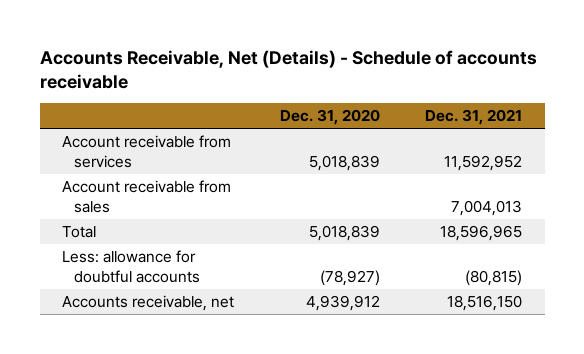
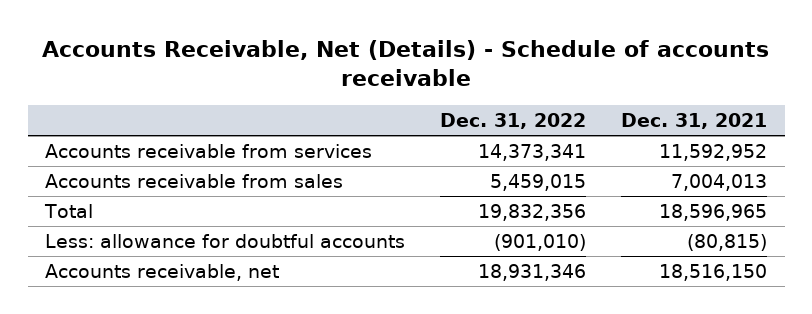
- | Dec. 31, 2020 | Dec. 31, 2021
+ | Dec. 31, 2022 | Dec. 31, 2021
- Account receivable from services | 5,018,839 | 11,592,952
- Account receivable from sales | | 7,004,013
+ Accounts receivable from services | 14,373,341 | 11,592,952
+ Accounts receivable from sales | 5,459,015 | 7,004,013

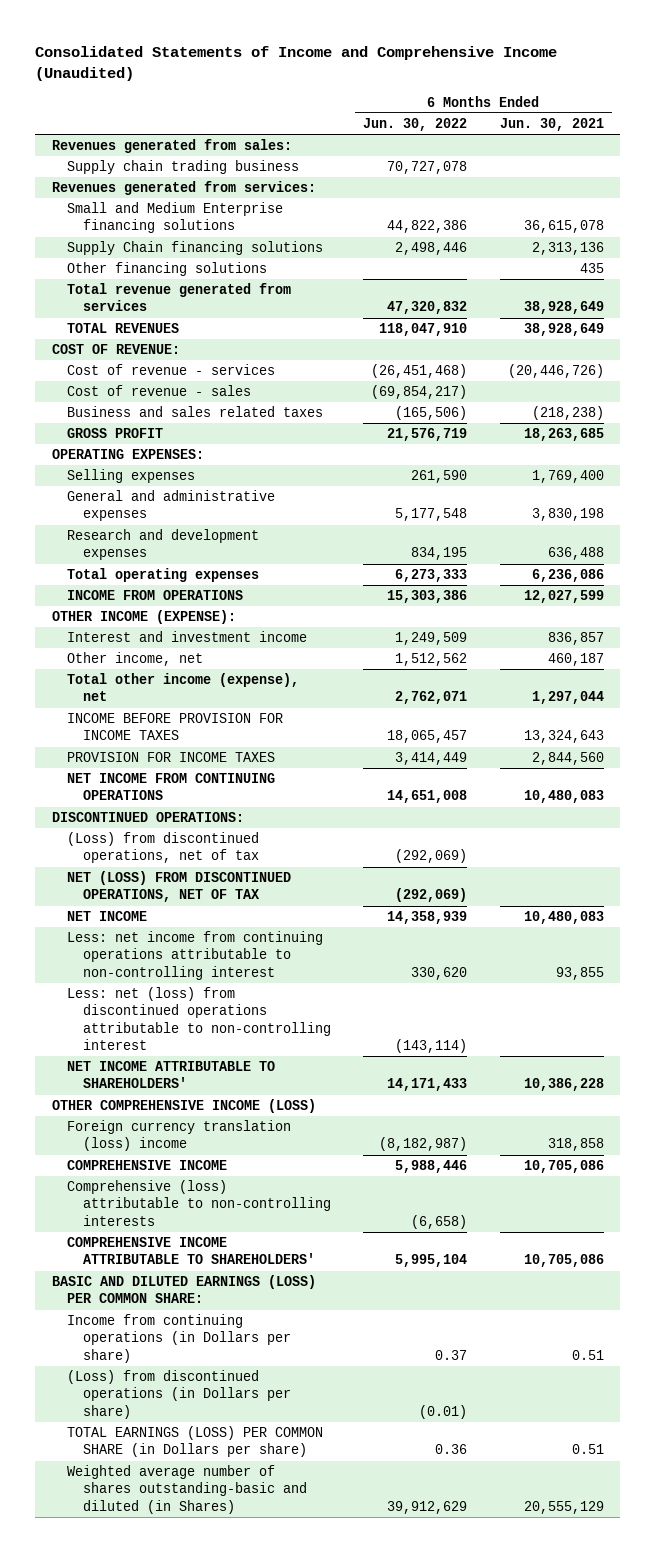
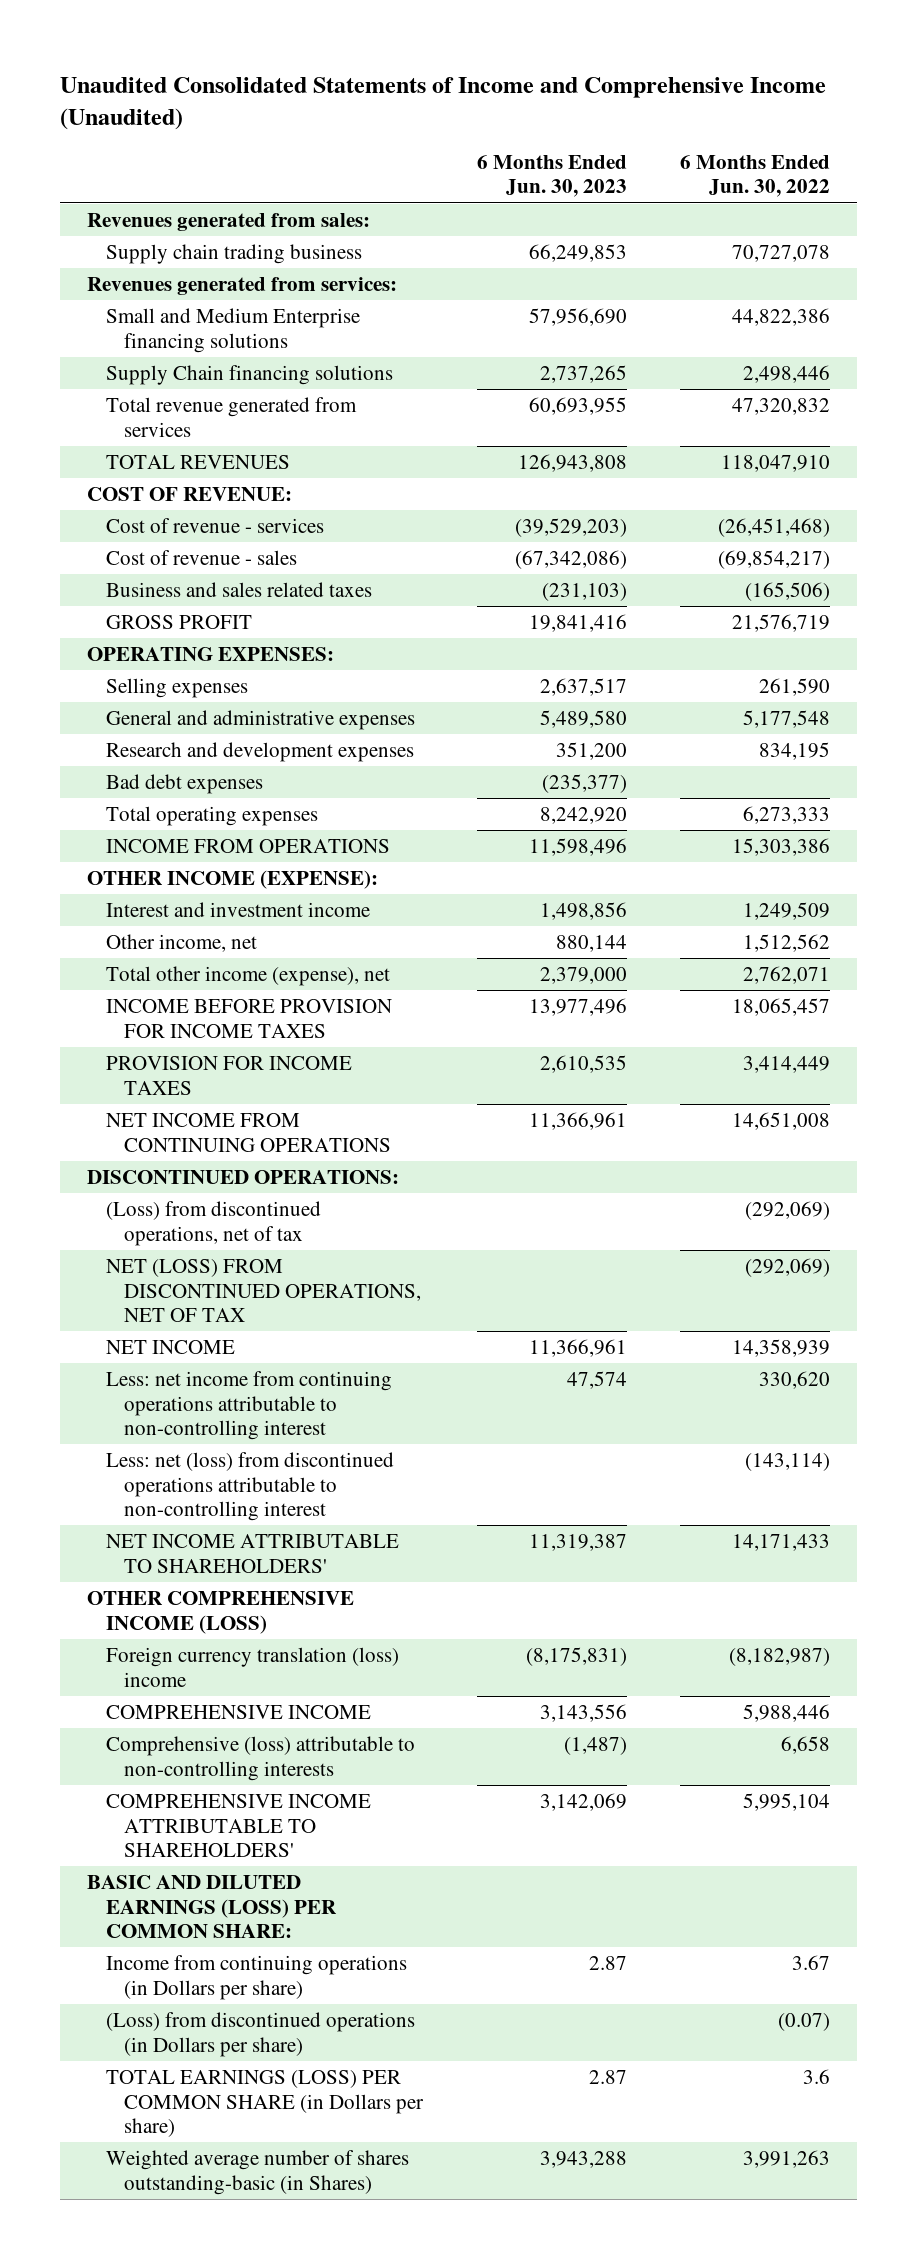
- Consolidated Statements of Income and Comprehensive Income (Unaudited)
+ Unaudited Consolidated Statements of Income and Comprehensive Income (Unaudited)
- | 6 Months Ended Jun. 30, 2022 | 6 Months Ended Jun. 30, 2021
+ | 6 Months Ended Jun. 30, 2023 | 6 Months Ended Jun. 30, 2022
- Other financing solutions | | 435
+ Bad debt expenses | (235,377) |
- Comprehensive (loss) attributable to non-controlling interests | (6,658) |
+ Comprehensive (loss) attributable to non-controlling interests | (1,487) | 6,658
- Income from continuing operations (in Dollars per share) | 0.37 | 0.51
- (Loss) from discontinued operations (in Dollars per share) | (0.01) |
- TOTAL EARNINGS (LOSS) PER COMMON SHARE (in Dollars per share) | 0.36 | 0.51
- Weighted average number of shares outstanding-basic and diluted (in Shares) | 39,912,629 | 20,555,129
+ Income from continuing operations (in Dollars per share) | 2.87 | 3.67
+ (Loss) from discontinued operations (in Dollars per share) | | (0.07)
+ TOTAL EARNINGS (LOSS) PER COMMON SHARE (in Dollars per share) | 2.87 | 3.6
+ Weighted average number of shares outstanding-basic (in Shares) | 3,943,288 | 3,991,263

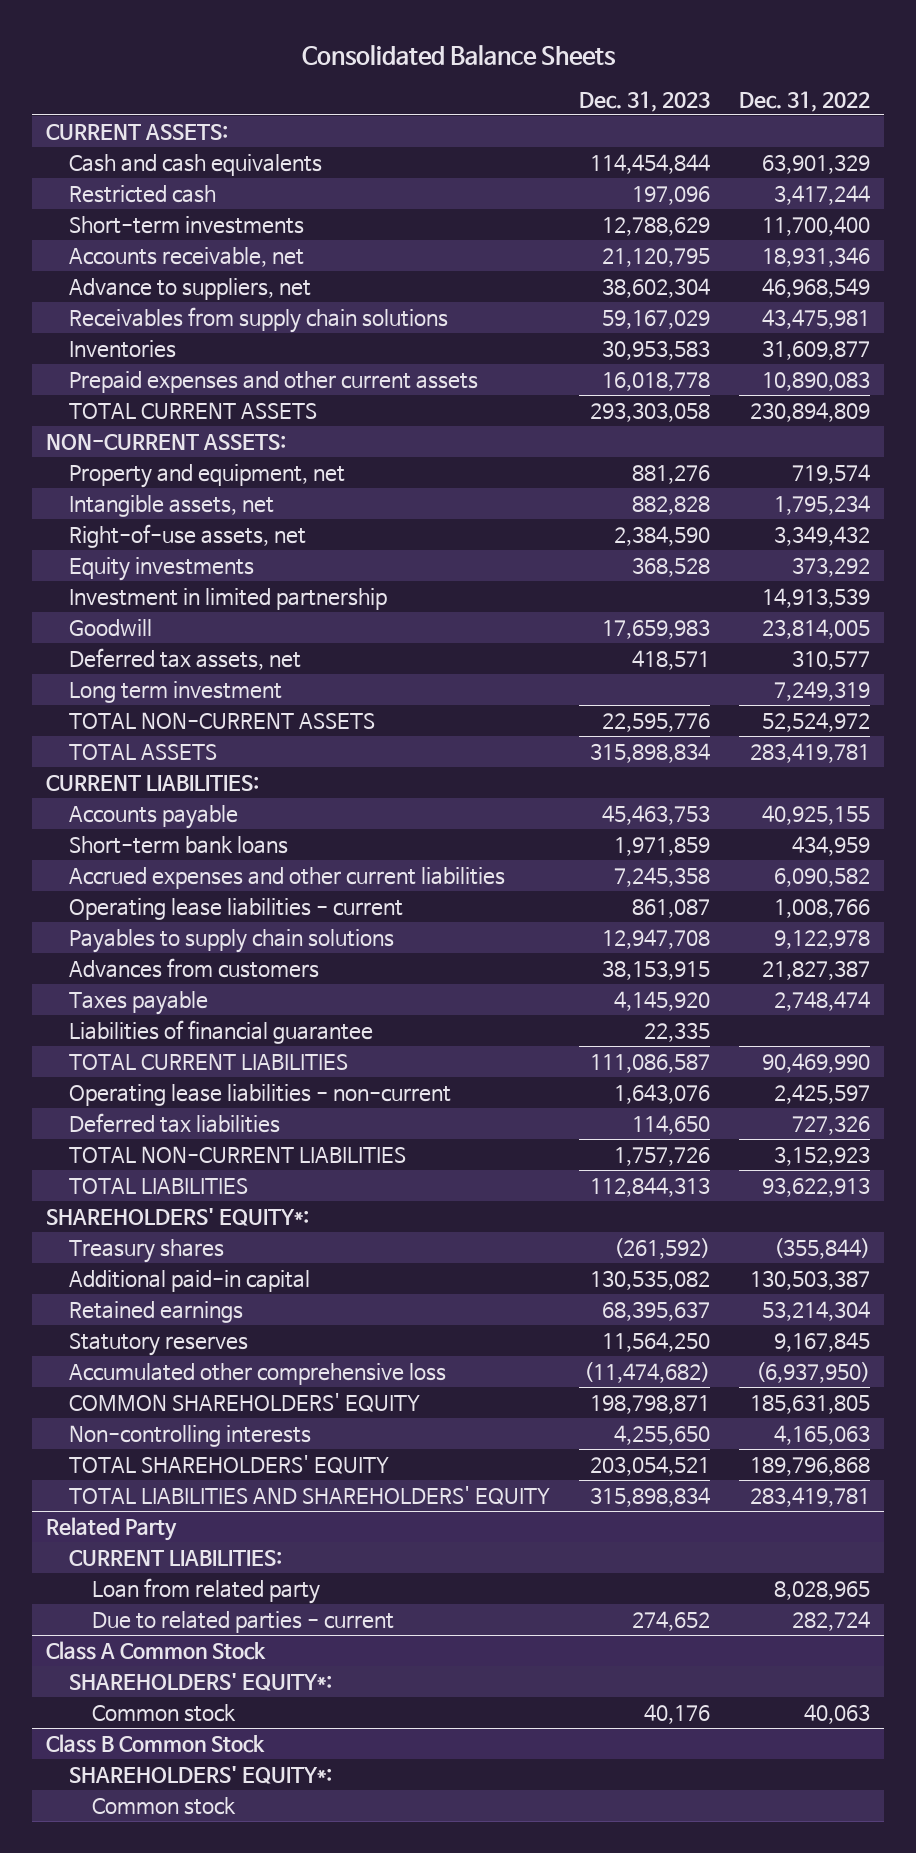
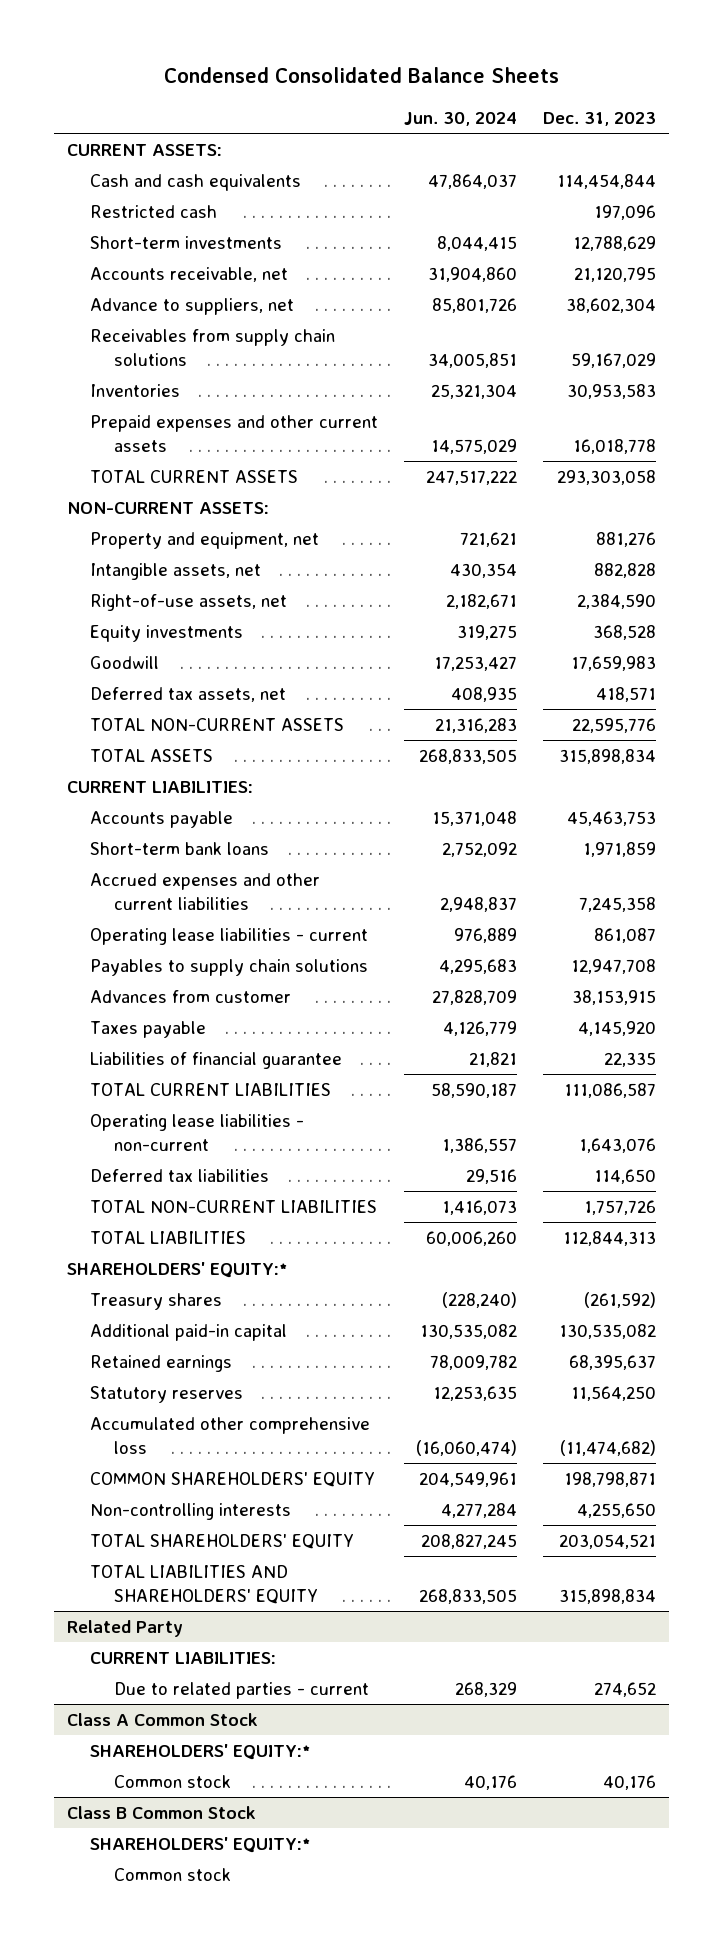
- Consolidated Balance Sheets
+ Condensed Consolidated Balance Sheets
- | Dec. 31, 2023 | Dec. 31, 2022
+ | Jun. 30, 2024 | Dec. 31, 2023
- Investment in limited partnership | | 14,913,539
- Long term investment | | 7,249,319
- Advances from customers | 38,153,915 | 21,827,387
+ Advances from customer | 27,828,709 | 38,153,915
- SHAREHOLDERS' EQUITY*:
+ SHAREHOLDERS' EQUITY:*
@ Related Party
- Loan from related party | | 8,028,965
@ Class A Common Stock
- SHAREHOLDERS' EQUITY*:
+ SHAREHOLDERS' EQUITY:*
@ Class B Common Stock
- SHAREHOLDERS' EQUITY*:
+ SHAREHOLDERS' EQUITY:*

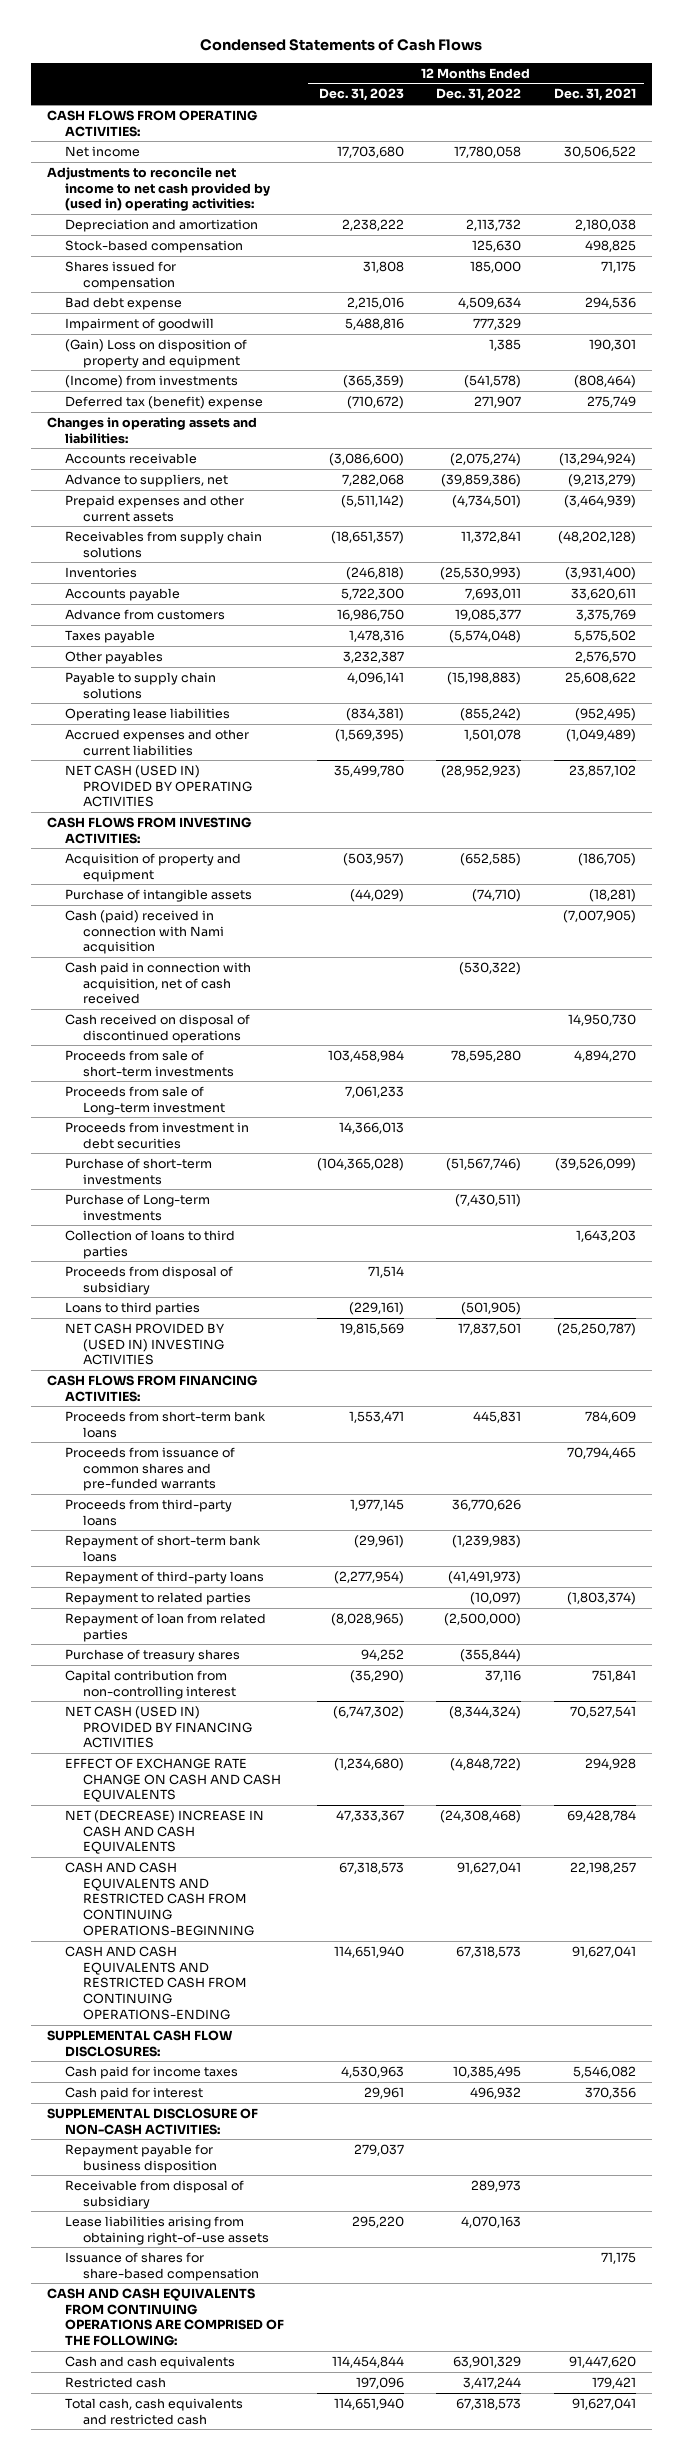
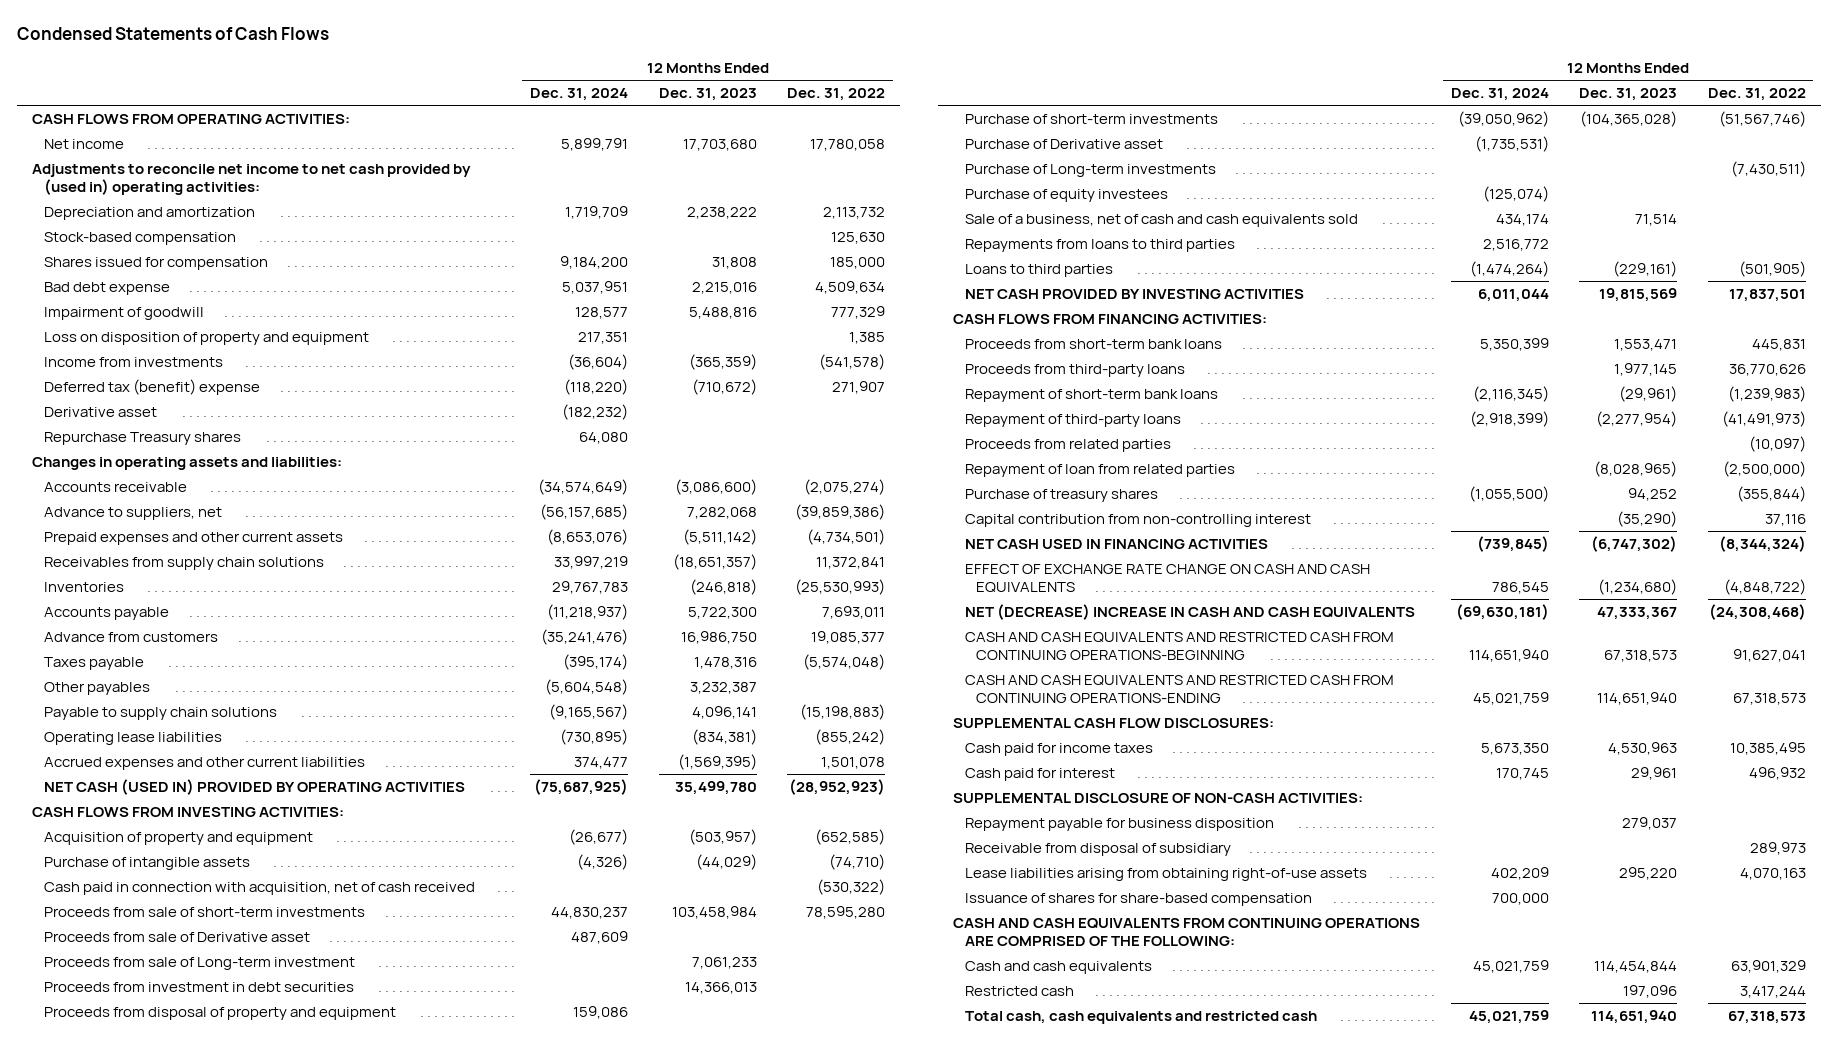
- | 12 Months Ended Dec. 31, 2023 | 12 Months Ended Dec. 31, 2022 | 12 Months Ended Dec. 31, 2021
+ | 12 Months Ended Dec. 31, 2024 | 12 Months Ended Dec. 31, 2023 | 12 Months Ended Dec. 31, 2022
- (Gain) Loss on disposition of property and equipment | | 1,385 | 190,301
- (Income) from investments | (365,359) | (541,578) | (808,464)
+ Loss on disposition of property and equipment | 217,351 | | 1,385
+ Income from investments | (36,604) | (365,359) | (541,578)
+ Derivative asset | (182,232) | |
+ Repurchase Treasury shares | 64,080 | |
- Cash (paid) received in connection with Nami acquisition | | | (7,007,905)
- Cash received on disposal of discontinued operations | | | 14,950,730
+ Proceeds from sale of Derivative asset | 487,609 | |
+ Proceeds from disposal of property and equipment | 159,086 | |
+ Purchase of Derivative asset | (1,735,531) | |
- Collection of loans to third parties | | | 1,643,203
- Proceeds from disposal of subsidiary | 71,514 | |
+ Purchase of equity investees | (125,074) | |
+ Sale of a business, net of cash and cash equivalents sold | 434,174 | 71,514 |
+ Repayments from loans to third parties | 2,516,772 | |
- NET CASH PROVIDED BY (USED IN) INVESTING ACTIVITIES | 19,815,569 | 17,837,501 | (25,250,787)
+ NET CASH PROVIDED BY INVESTING ACTIVITIES | 6,011,044 | 19,815,569 | 17,837,501
- Proceeds from issuance of common shares and pre-funded warrants | | | 70,794,465
- Repayment to related parties | | (10,097) | (1,803,374)
+ Proceeds from related parties | | | (10,097)
- NET CASH (USED IN) PROVIDED BY FINANCING ACTIVITIES | (6,747,302) | (8,344,324) | 70,527,541
+ NET CASH USED IN FINANCING ACTIVITIES | (739,845) | (6,747,302) | (8,344,324)

